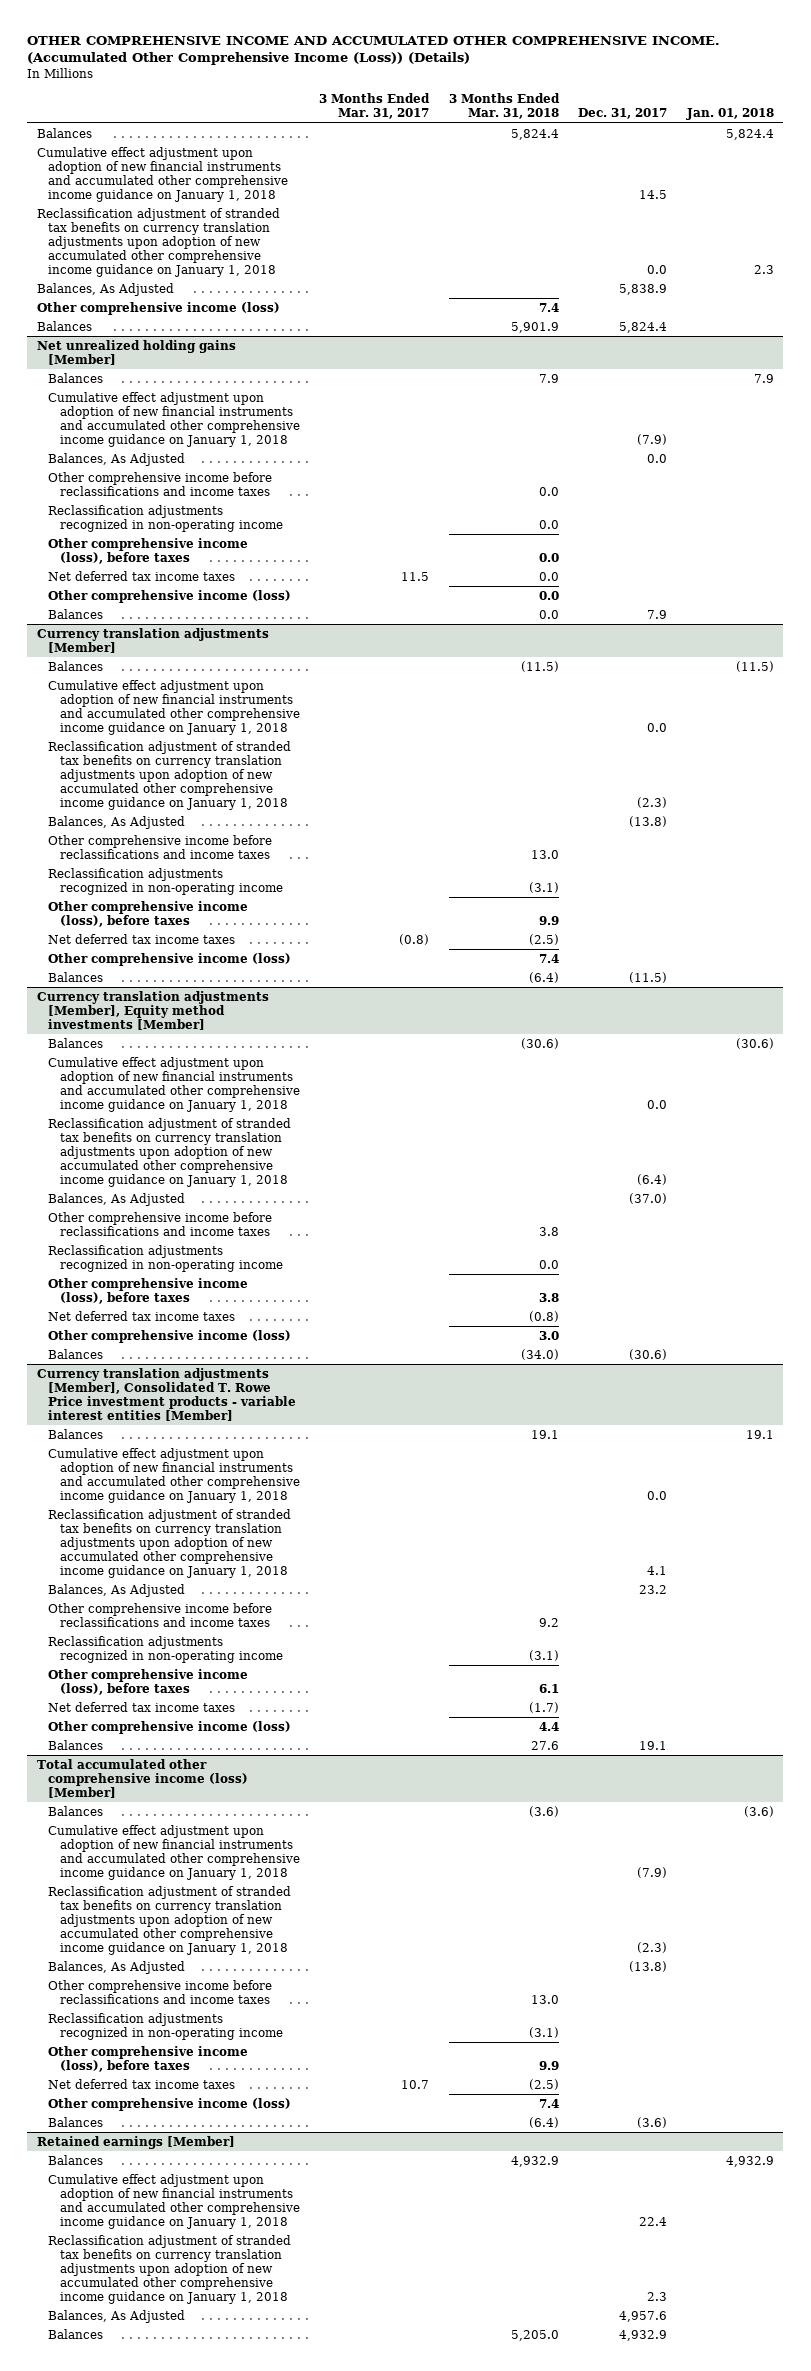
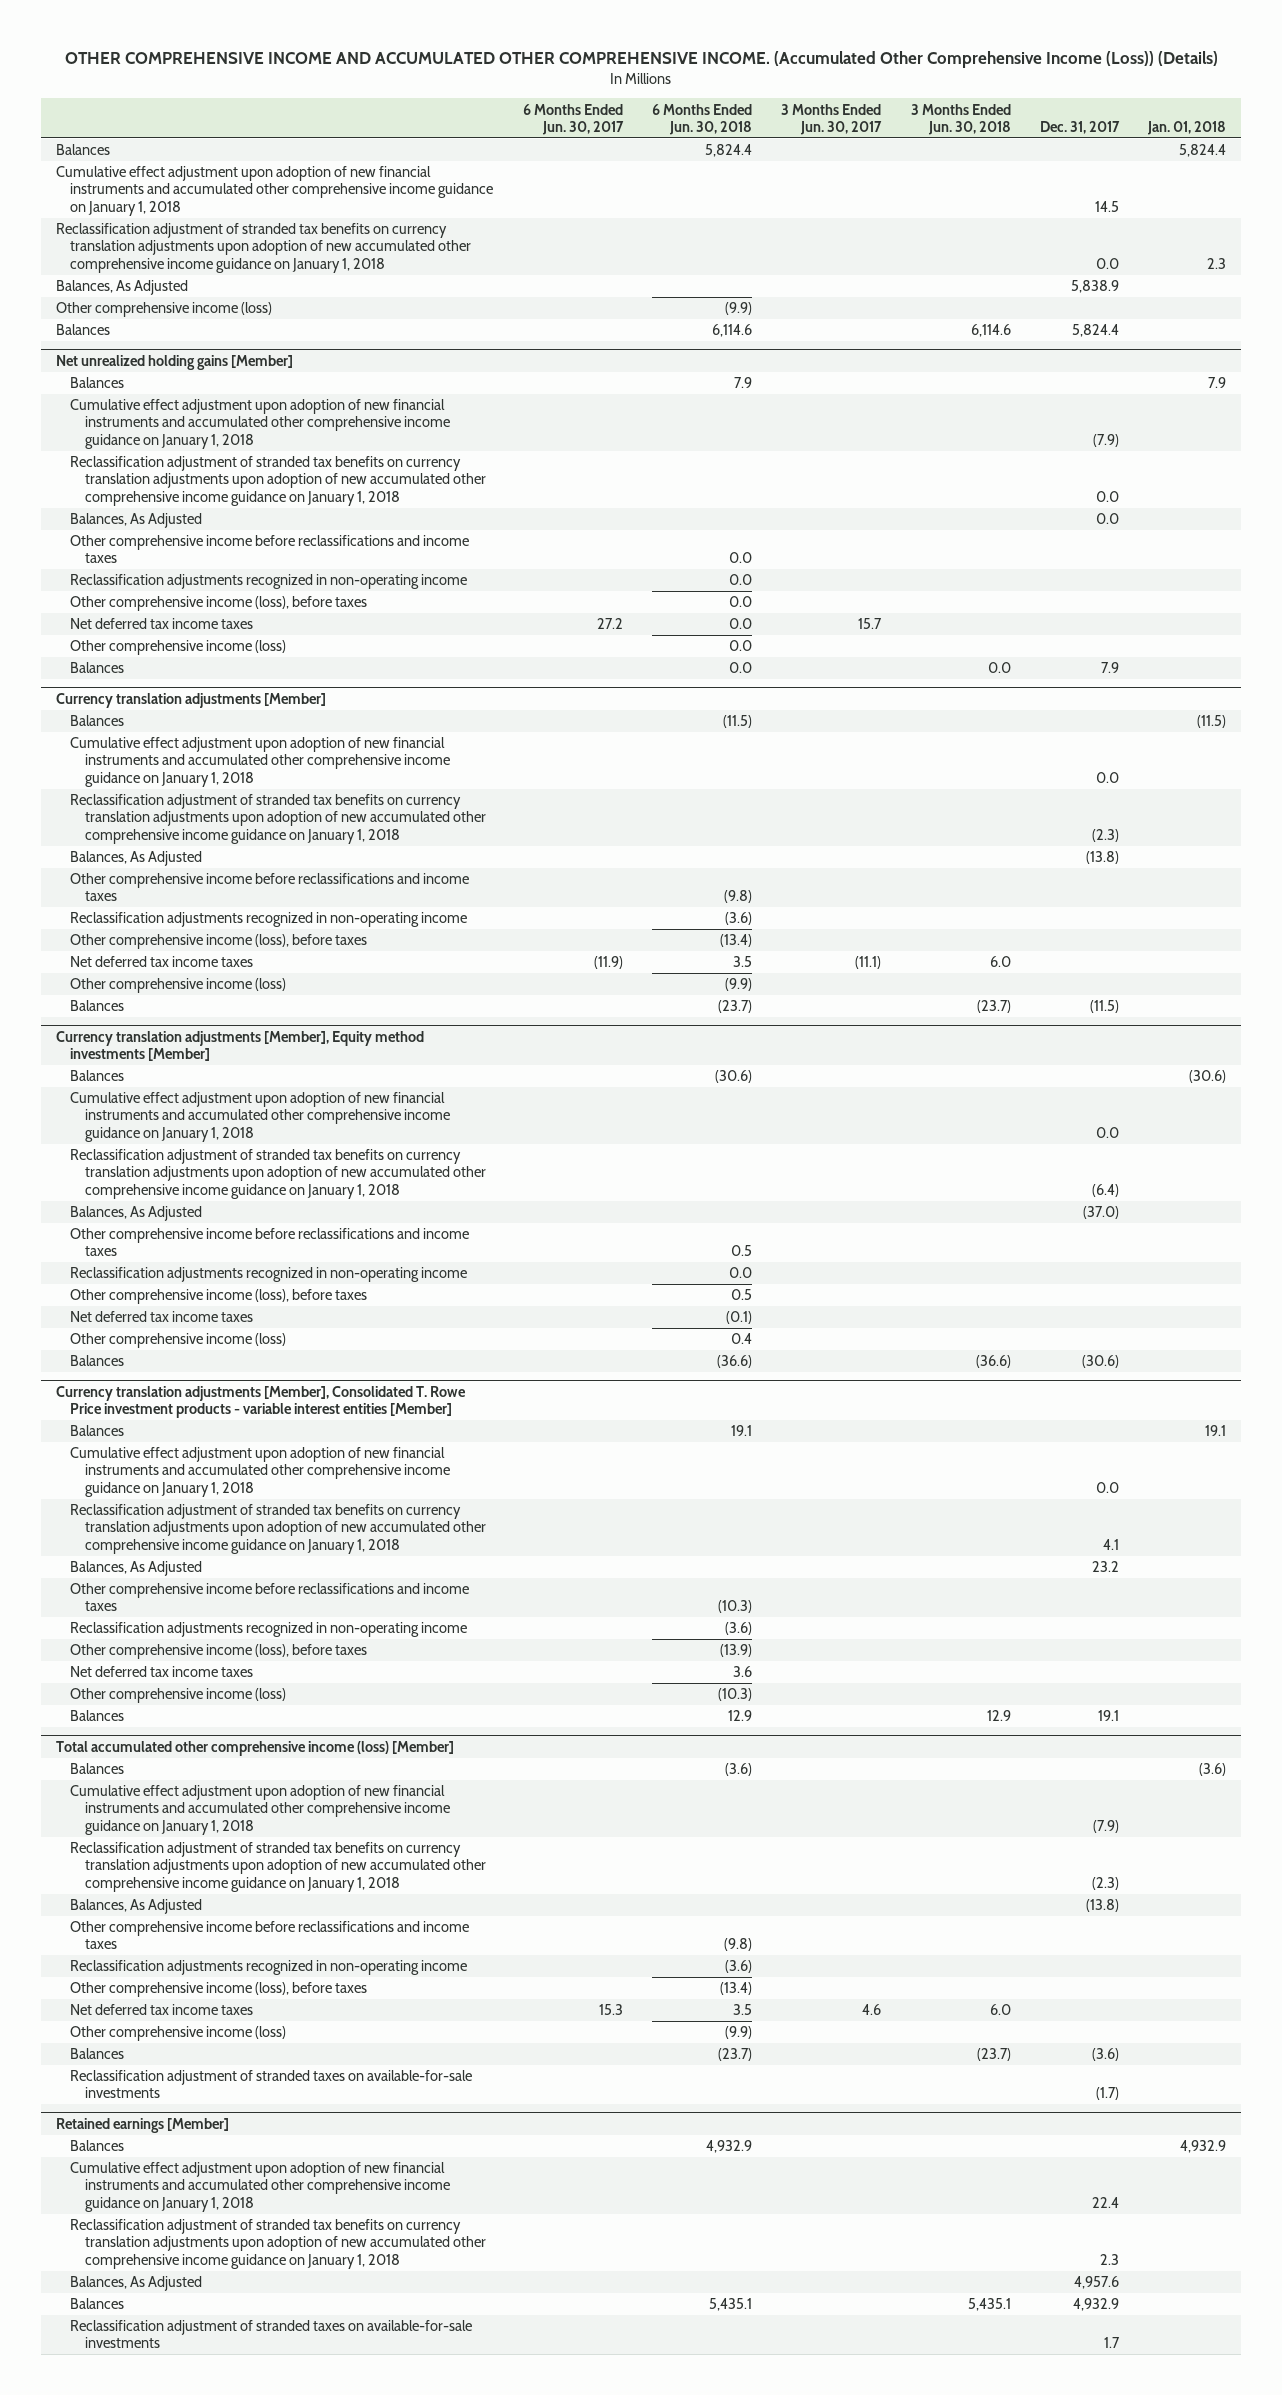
- | 3 Months Ended Mar. 31, 2017 | 3 Months Ended Mar. 31, 2018 | Dec. 31, 2017 | Jan. 01, 2018
+ | 6 Months Ended Jun. 30, 2017 | 6 Months Ended Jun. 30, 2018 | 3 Months Ended Jun. 30, 2017 | 3 Months Ended Jun. 30, 2018 | Dec. 31, 2017 | Jan. 01, 2018
@ Net unrealized holding gains [Member]
+ Reclassification adjustment of stranded tax benefits on currency translation adjustments upon adoption of new accumulated other comprehensive income guidance on January 1, 2018 | | | | | 0.0 |
@ Total accumulated other comprehensive income (loss) [Member]
+ Reclassification adjustment of stranded taxes on available-for-sale investments | | | | | (1.7) |
@ Retained earnings [Member]
+ Reclassification adjustment of stranded taxes on available-for-sale investments | | | | | 1.7 |

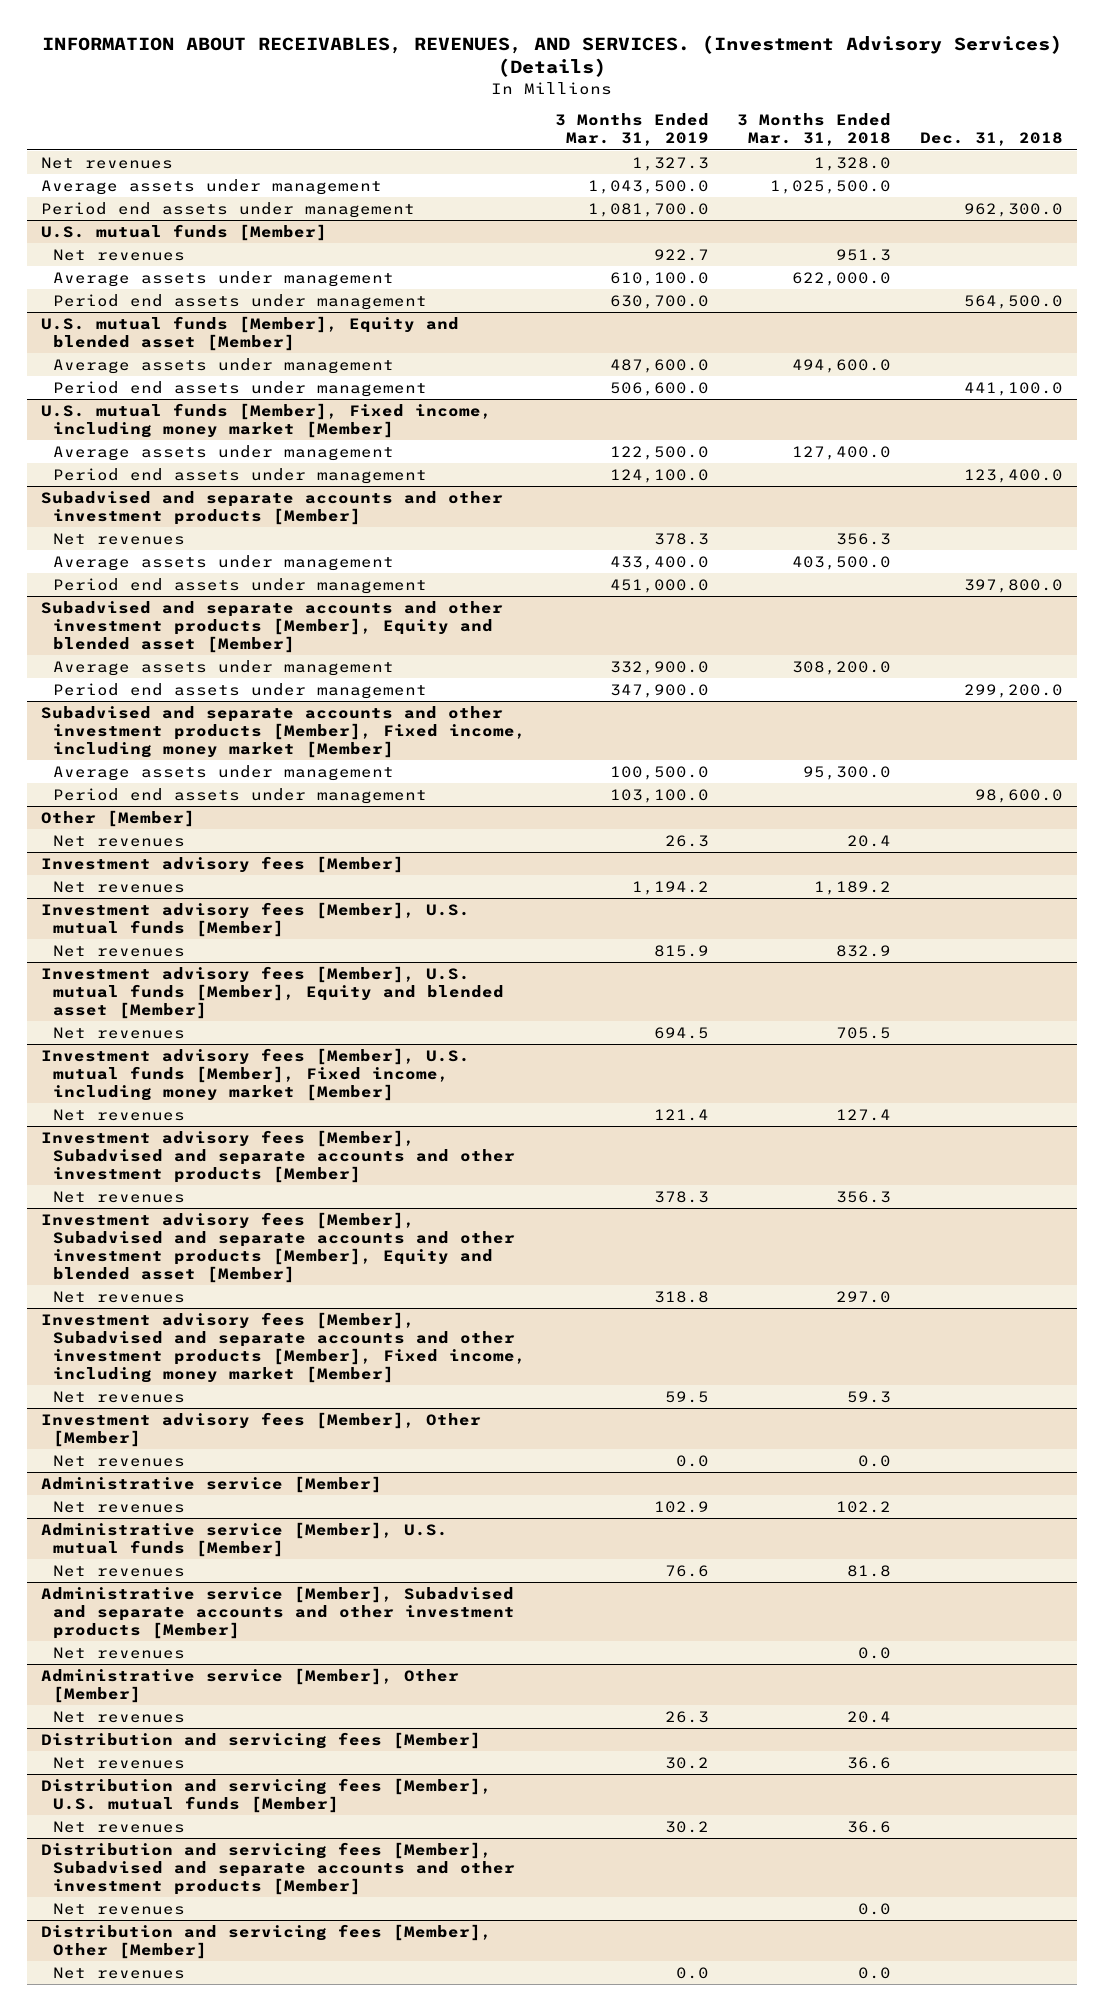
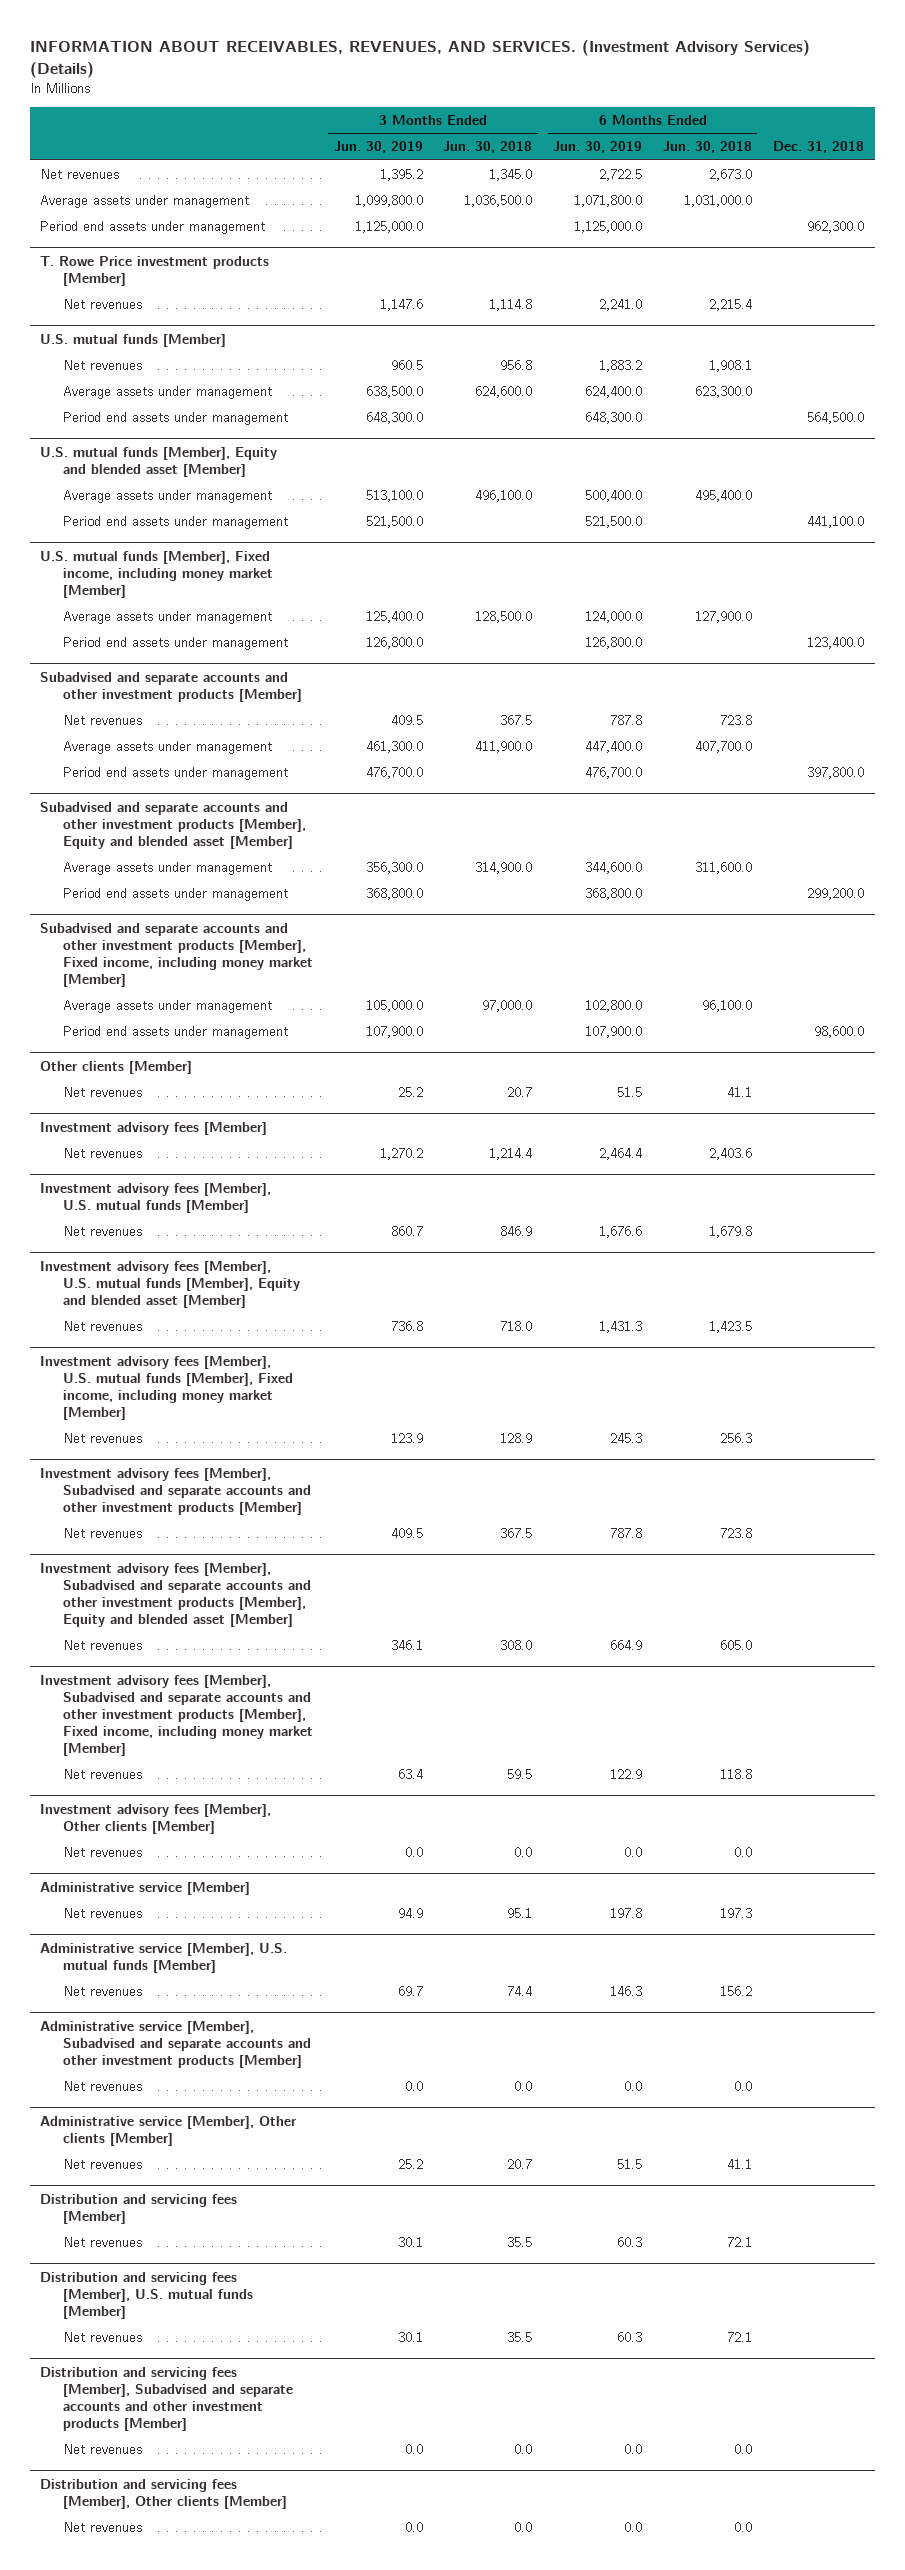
- | 3 Months Ended Mar. 31, 2019 | 3 Months Ended Mar. 31, 2018 | Dec. 31, 2018
+ | 3 Months Ended Jun. 30, 2019 | 3 Months Ended Jun. 30, 2018 | 6 Months Ended Jun. 30, 2019 | 6 Months Ended Jun. 30, 2018 | Dec. 31, 2018
+ T. Rowe Price investment products [Member]
+ Net revenues | 1,147.6 | 1,114.8 | 2,241.0 | 2,215.4 |
- Other [Member]
+ Other clients [Member]
- Investment advisory fees [Member], Other [Member]
+ Investment advisory fees [Member], Other clients [Member]
- Administrative service [Member], Other [Member]
+ Administrative service [Member], Other clients [Member]
- Distribution and servicing fees [Member], Other [Member]
+ Distribution and servicing fees [Member], Other clients [Member]

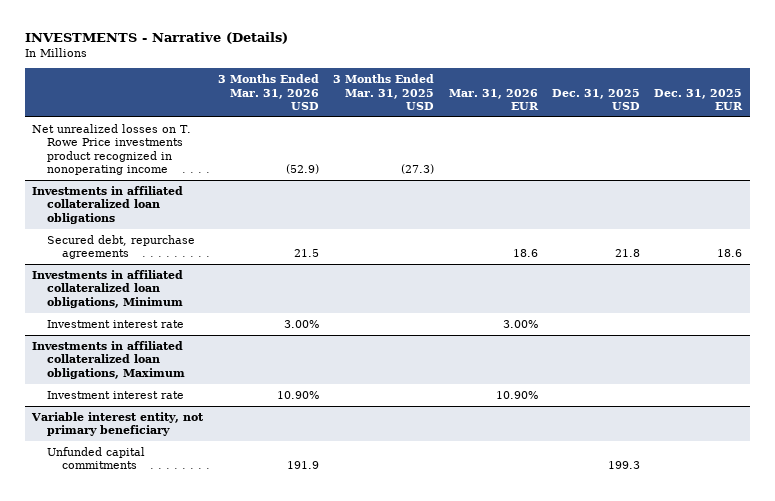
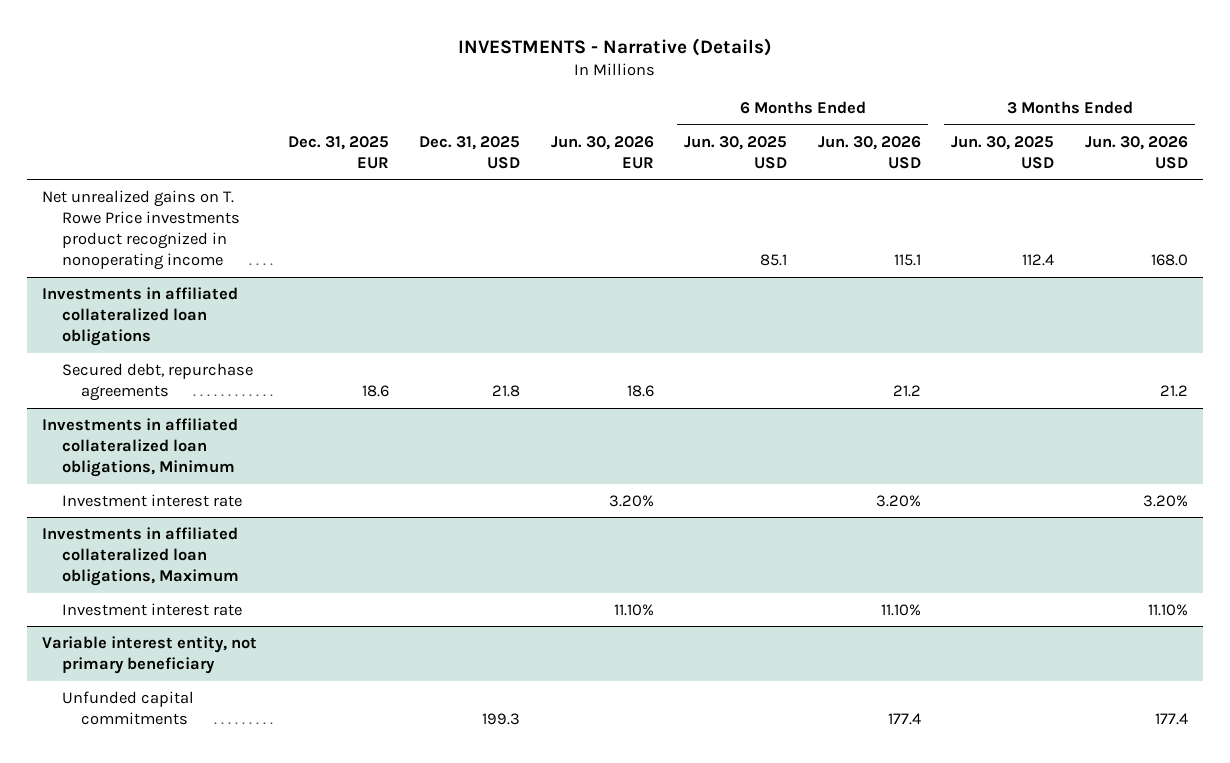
- | 3 Months Ended Mar. 31, 2026 USD | 3 Months Ended Mar. 31, 2025 USD | Mar. 31, 2026 EUR | Dec. 31, 2025 USD | Dec. 31, 2025 EUR
+ | Dec. 31, 2025 EUR | Dec. 31, 2025 USD | Jun. 30, 2026 EUR | 6 Months Ended Jun. 30, 2025 USD | 6 Months Ended Jun. 30, 2026 USD | 3 Months Ended Jun. 30, 2025 USD | 3 Months Ended Jun. 30, 2026 USD
- Net unrealized losses on T. Rowe Price investments product recognized in nonoperating income | (52.9) | (27.3) | | |
+ Net unrealized gains on T. Rowe Price investments product recognized in nonoperating income | | | | 85.1 | 115.1 | 112.4 | 168.0

